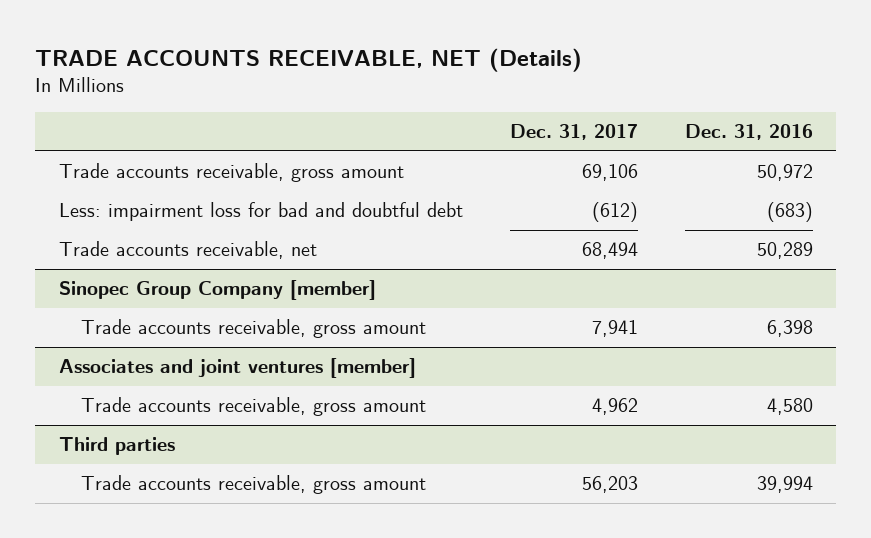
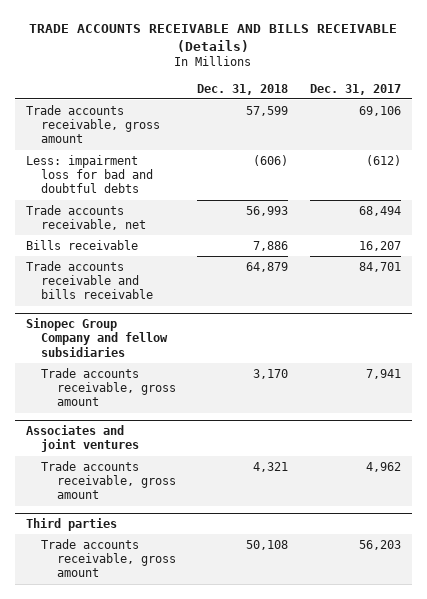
- TRADE ACCOUNTS RECEIVABLE, NET (Details)
+ TRADE ACCOUNTS RECEIVABLE AND BILLS RECEIVABLE (Details)
- | Dec. 31, 2017 | Dec. 31, 2016
+ | Dec. 31, 2018 | Dec. 31, 2017
- Less: impairment loss for bad and doubtful debt | (612) | (683)
+ Less: impairment loss for bad and doubtful debts | (606) | (612)
- Sinopec Group Company [member]
+ Bills receivable | 7,886 | 16,207
+ Trade accounts receivable and bills receivable | 64,879 | 84,701
+ Sinopec Group Company and fellow subsidiaries
- Associates and joint ventures [member]
+ Associates and joint ventures

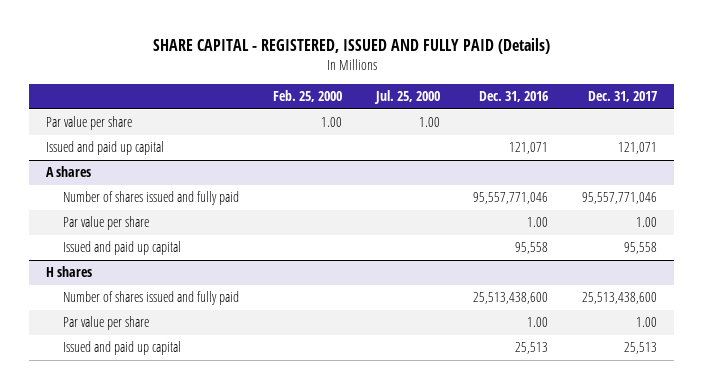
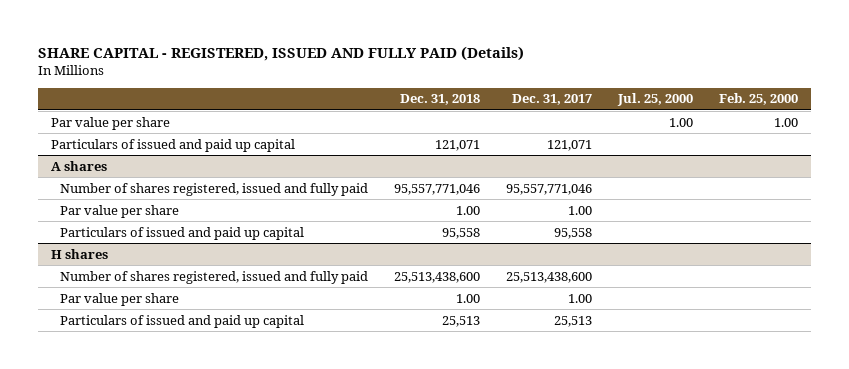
- | Feb. 25, 2000 | Jul. 25, 2000 | Dec. 31, 2016 | Dec. 31, 2017
+ | Dec. 31, 2018 | Dec. 31, 2017 | Jul. 25, 2000 | Feb. 25, 2000
- Issued and paid up capital | | | 121,071 | 121,071
+ Particulars of issued and paid up capital | 121,071 | 121,071 | |
@ A shares
- Number of shares issued and fully paid | | | 95,557,771,046 | 95,557,771,046
+ Number of shares registered, issued and fully paid | 95,557,771,046 | 95,557,771,046 | |
- Issued and paid up capital | | | 95,558 | 95,558
+ Particulars of issued and paid up capital | 95,558 | 95,558 | |
@ H shares
- Number of shares issued and fully paid | | | 25,513,438,600 | 25,513,438,600
+ Number of shares registered, issued and fully paid | 25,513,438,600 | 25,513,438,600 | |
- Issued and paid up capital | | | 25,513 | 25,513
+ Particulars of issued and paid up capital | 25,513 | 25,513 | |

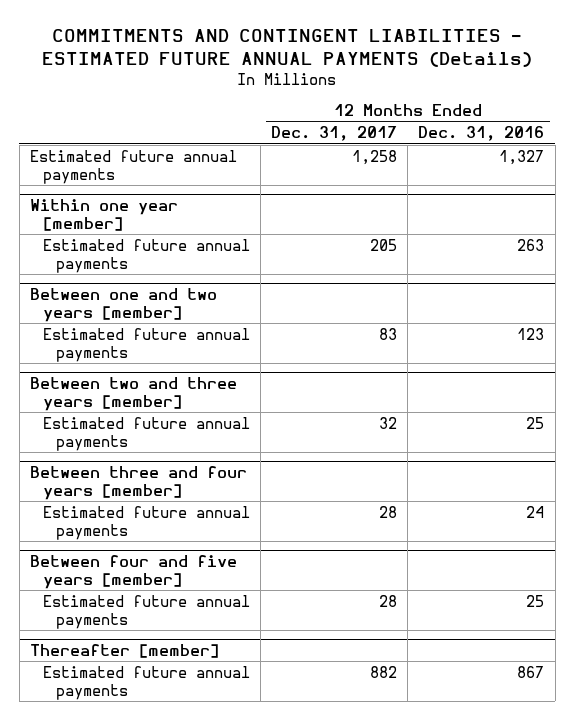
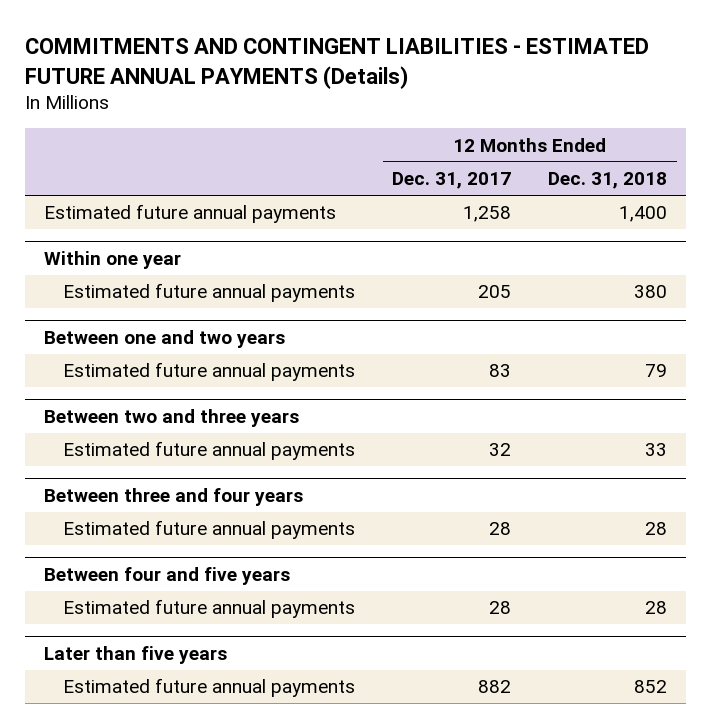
- | 12 Months Ended Dec. 31, 2017 | 12 Months Ended Dec. 31, 2016
+ | 12 Months Ended Dec. 31, 2017 | 12 Months Ended Dec. 31, 2018
- Within one year [member]
+ Within one year
- Between one and two years [member]
+ Between one and two years
- Between two and three years [member]
+ Between two and three years
- Between three and four years [member]
+ Between three and four years
- Between four and five years [member]
+ Between four and five years
- Thereafter [member]
+ Later than five years

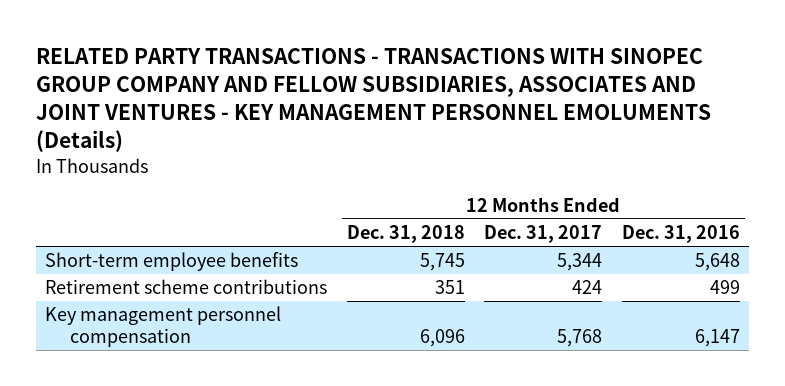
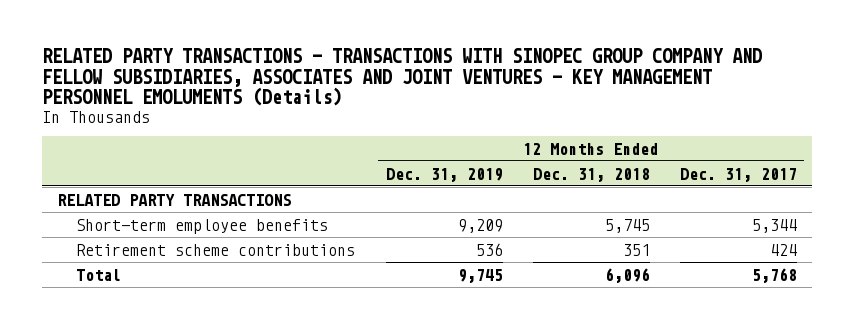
- | 12 Months Ended Dec. 31, 2018 | 12 Months Ended Dec. 31, 2017 | 12 Months Ended Dec. 31, 2016
+ | 12 Months Ended Dec. 31, 2019 | 12 Months Ended Dec. 31, 2018 | 12 Months Ended Dec. 31, 2017
+ RELATED PARTY TRANSACTIONS
- Key management personnel compensation | 6,096 | 5,768 | 6,147
+ Total | 9,745 | 6,096 | 5,768

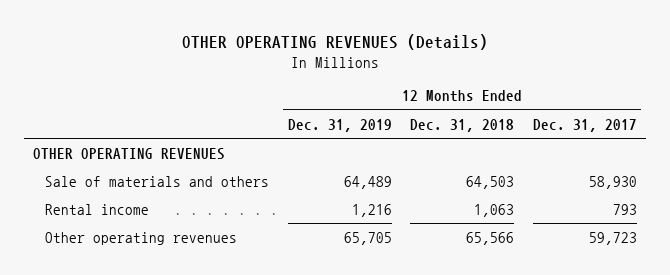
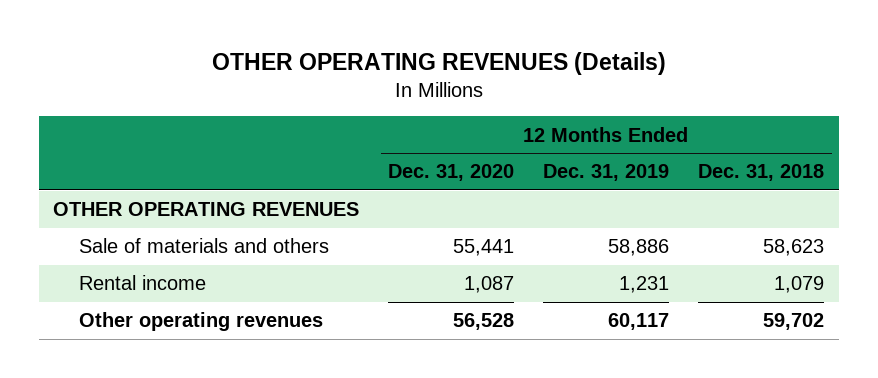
- | 12 Months Ended Dec. 31, 2019 | 12 Months Ended Dec. 31, 2018 | 12 Months Ended Dec. 31, 2017
+ | 12 Months Ended Dec. 31, 2020 | 12 Months Ended Dec. 31, 2019 | 12 Months Ended Dec. 31, 2018
- Sale of materials and others | 64,489 | 64,503 | 58,930
- Rental income | 1,216 | 1,063 | 793
- Other operating revenues | 65,705 | 65,566 | 59,723
+ Sale of materials and others | 55,441 | 58,886 | 58,623
+ Rental income | 1,087 | 1,231 | 1,079
+ Other operating revenues | 56,528 | 60,117 | 59,702

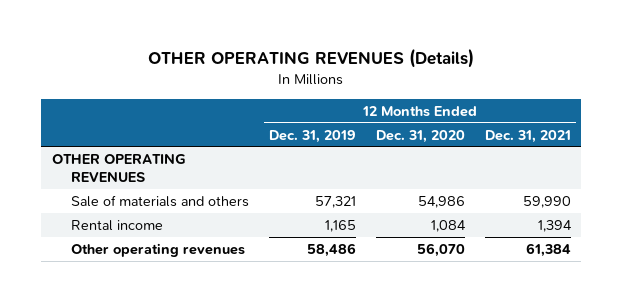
- | 12 Months Ended Dec. 31, 2020 | 12 Months Ended Dec. 31, 2019 | 12 Months Ended Dec. 31, 2018
+ | 12 Months Ended Dec. 31, 2019 | 12 Months Ended Dec. 31, 2020 | 12 Months Ended Dec. 31, 2021
- Sale of materials and others | 55,441 | 58,886 | 58,623
- Rental income | 1,087 | 1,231 | 1,079
- Other operating revenues | 56,528 | 60,117 | 59,702
+ Sale of materials and others | 57,321 | 54,986 | 59,990
+ Rental income | 1,165 | 1,084 | 1,394
+ Other operating revenues | 58,486 | 56,070 | 61,384

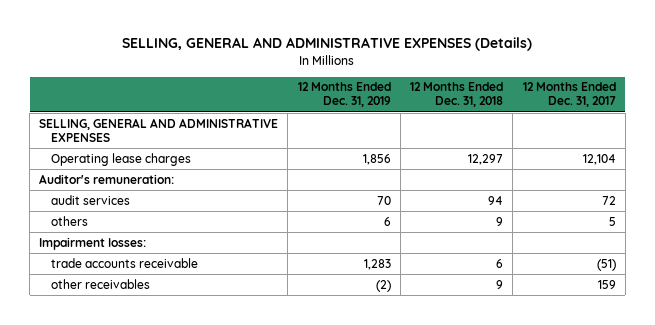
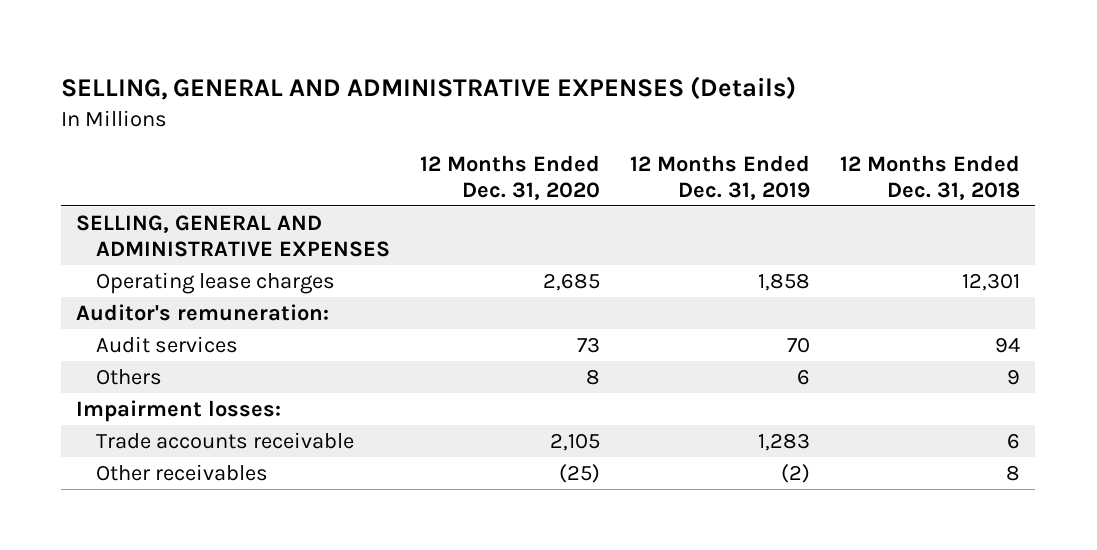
- | 12 Months Ended Dec. 31, 2019 | 12 Months Ended Dec. 31, 2018 | 12 Months Ended Dec. 31, 2017
+ | 12 Months Ended Dec. 31, 2020 | 12 Months Ended Dec. 31, 2019 | 12 Months Ended Dec. 31, 2018
- Operating lease charges | 1,856 | 12,297 | 12,104
+ Operating lease charges | 2,685 | 1,858 | 12,301
- audit services | 70 | 94 | 72
- others | 6 | 9 | 5
+ Audit services | 73 | 70 | 94
+ Others | 8 | 6 | 9
- trade accounts receivable | 1,283 | 6 | (51)
- other receivables | (2) | 9 | 159
+ Trade accounts receivable | 2,105 | 1,283 | 6
+ Other receivables | (25) | (2) | 8

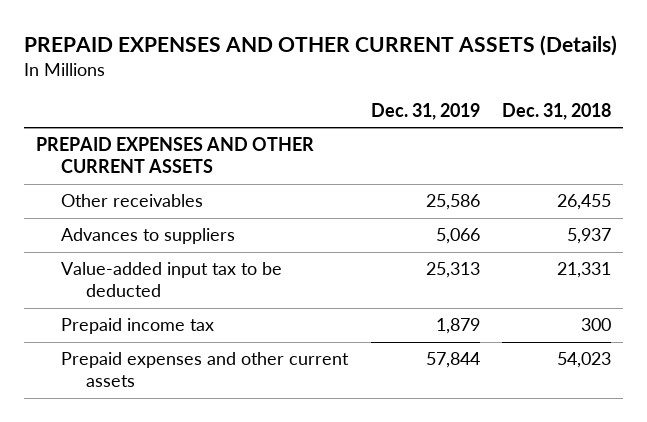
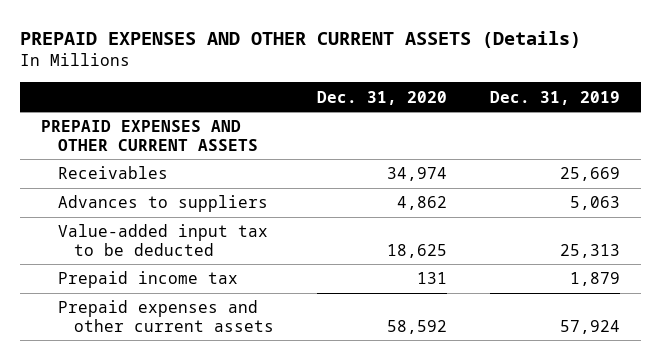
- | Dec. 31, 2019 | Dec. 31, 2018
+ | Dec. 31, 2020 | Dec. 31, 2019
- Other receivables | 25,586 | 26,455
- Advances to suppliers | 5,066 | 5,937
+ Receivables | 34,974 | 25,669
+ Advances to suppliers | 4,862 | 5,063
- Prepaid expenses and other current assets | 57,844 | 54,023
+ Prepaid expenses and other current assets | 58,592 | 57,924

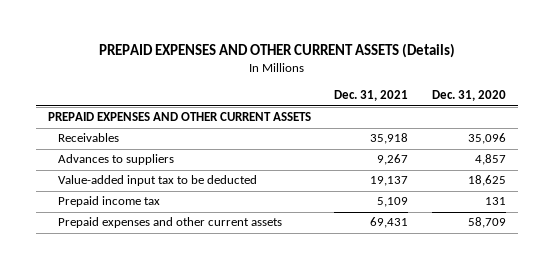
- | Dec. 31, 2020 | Dec. 31, 2019
+ | Dec. 31, 2021 | Dec. 31, 2020
- Receivables | 34,974 | 25,669
- Advances to suppliers | 4,862 | 5,063
+ Receivables | 35,918 | 35,096
+ Advances to suppliers | 9,267 | 4,857
- Prepaid expenses and other current assets | 58,592 | 57,924
+ Prepaid expenses and other current assets | 69,431 | 58,709

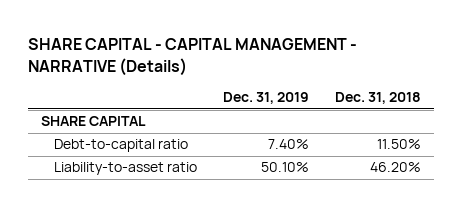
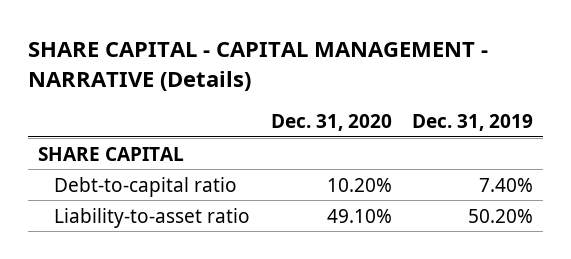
- | Dec. 31, 2019 | Dec. 31, 2018
+ | Dec. 31, 2020 | Dec. 31, 2019
- Liability-to-asset ratio | 50.10% | 46.20%
+ Liability-to-asset ratio | 49.10% | 50.20%

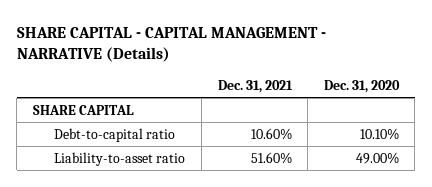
- | Dec. 31, 2020 | Dec. 31, 2019
+ | Dec. 31, 2021 | Dec. 31, 2020
- Debt-to-capital ratio | 10.20% | 7.40%
- Liability-to-asset ratio | 49.10% | 50.20%
+ Debt-to-capital ratio | 10.60% | 10.10%
+ Liability-to-asset ratio | 51.60% | 49.00%

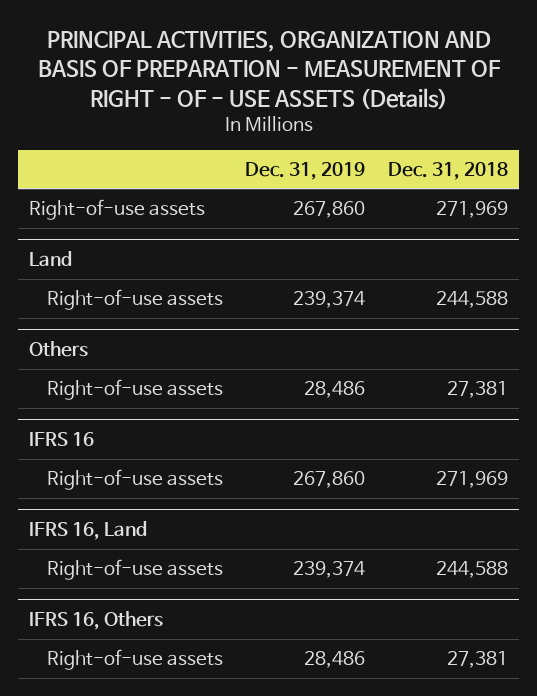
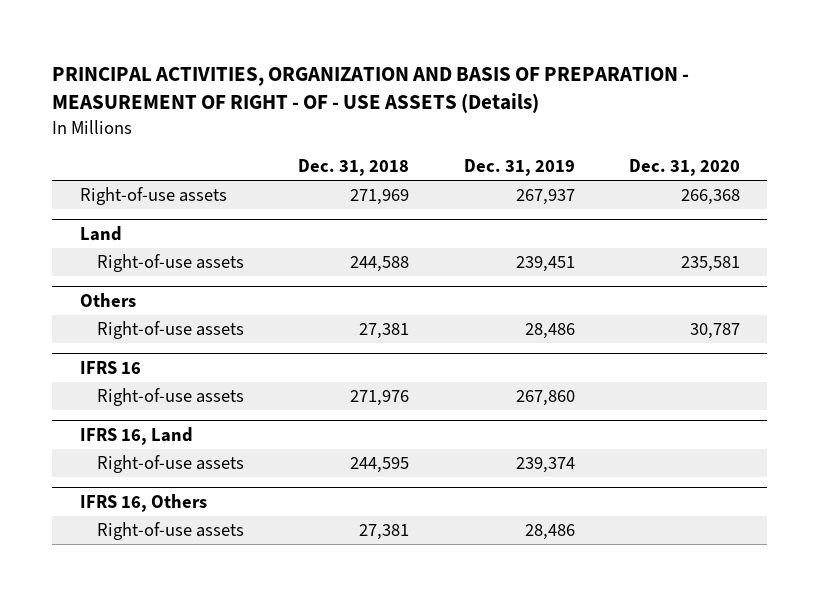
- | Dec. 31, 2019 | Dec. 31, 2018
+ | Dec. 31, 2018 | Dec. 31, 2019 | Dec. 31, 2020
- Right-of-use assets | 267,860 | 271,969
+ Right-of-use assets | 271,969 | 267,937 | 266,368
@ Land
- Right-of-use assets | 239,374 | 244,588
+ Right-of-use assets | 244,588 | 239,451 | 235,581
@ IFRS 16
- Right-of-use assets | 267,860 | 271,969
+ Right-of-use assets | 271,976 | 267,860 |
@ IFRS 16, Land
- Right-of-use assets | 239,374 | 244,588
+ Right-of-use assets | 244,595 | 239,374 |

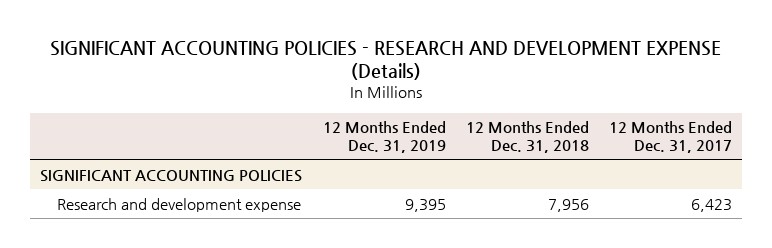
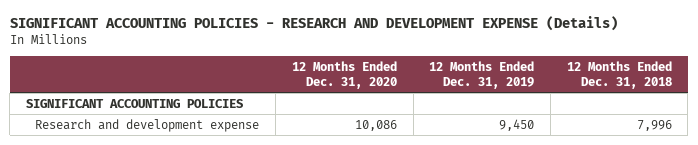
- | 12 Months Ended Dec. 31, 2019 | 12 Months Ended Dec. 31, 2018 | 12 Months Ended Dec. 31, 2017
+ | 12 Months Ended Dec. 31, 2020 | 12 Months Ended Dec. 31, 2019 | 12 Months Ended Dec. 31, 2018
- Research and development expense | 9,395 | 7,956 | 6,423
+ Research and development expense | 10,086 | 9,450 | 7,996

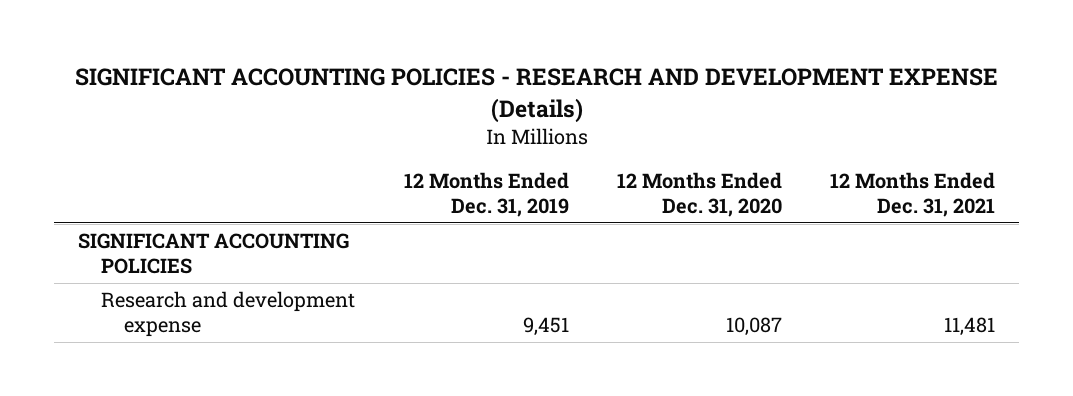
- | 12 Months Ended Dec. 31, 2020 | 12 Months Ended Dec. 31, 2019 | 12 Months Ended Dec. 31, 2018
+ | 12 Months Ended Dec. 31, 2019 | 12 Months Ended Dec. 31, 2020 | 12 Months Ended Dec. 31, 2021
- Research and development expense | 10,086 | 9,450 | 7,996
+ Research and development expense | 9,451 | 10,087 | 11,481

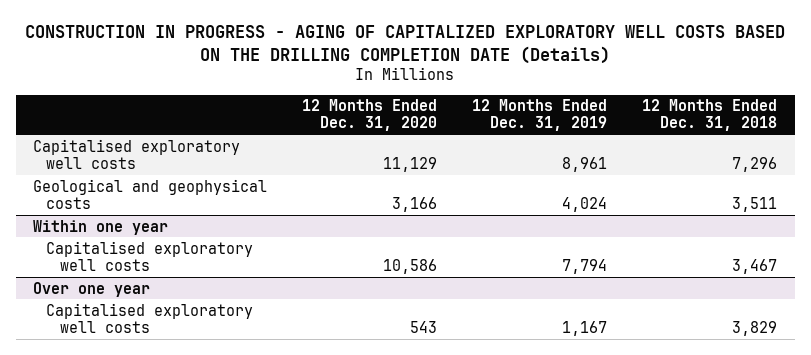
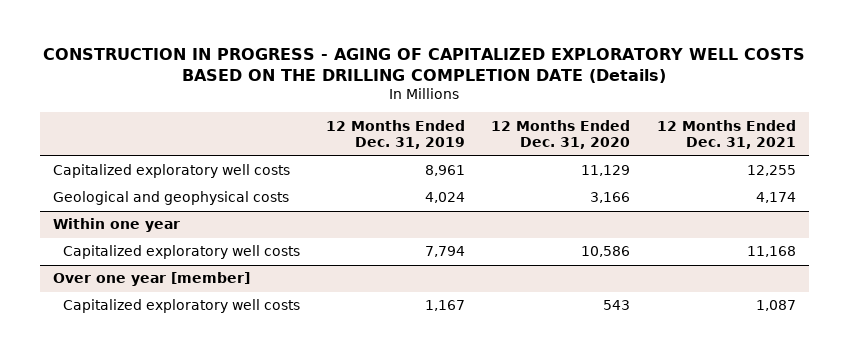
- | 12 Months Ended Dec. 31, 2020 | 12 Months Ended Dec. 31, 2019 | 12 Months Ended Dec. 31, 2018
+ | 12 Months Ended Dec. 31, 2019 | 12 Months Ended Dec. 31, 2020 | 12 Months Ended Dec. 31, 2021
- Capitalised exploratory well costs | 11,129 | 8,961 | 7,296
+ Capitalized exploratory well costs | 8,961 | 11,129 | 12,255
@ Within one year
- Capitalised exploratory well costs | 10,586 | 7,794 | 3,467
- Over one year
- Capitalised exploratory well costs | 543 | 1,167 | 3,829
@ Within one year
+ Capitalized exploratory well costs | 7,794 | 10,586 | 11,168
+ Over one year [member]
+ Capitalized exploratory well costs | 1,167 | 543 | 1,087

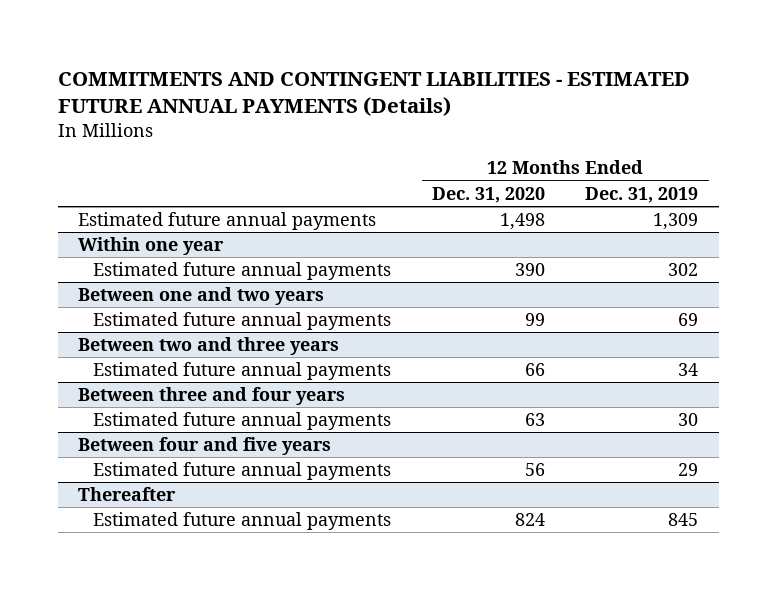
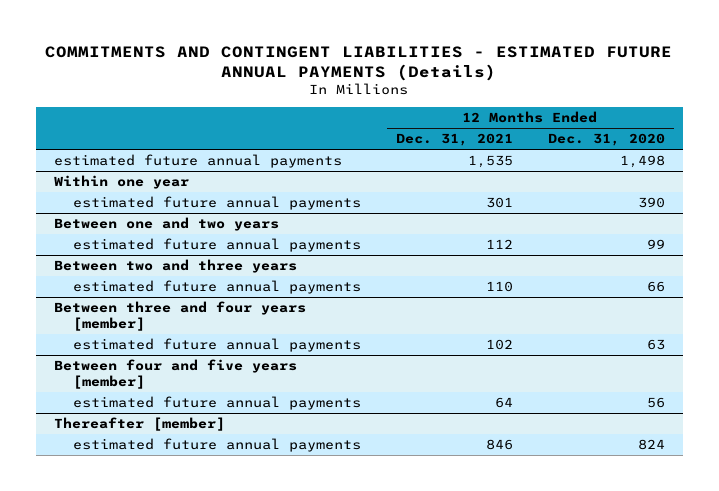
- | 12 Months Ended Dec. 31, 2020 | 12 Months Ended Dec. 31, 2019
+ | 12 Months Ended Dec. 31, 2021 | 12 Months Ended Dec. 31, 2020
- Estimated future annual payments | 1,498 | 1,309
+ estimated future annual payments | 1,535 | 1,498
@ Within one year
- Estimated future annual payments | 390 | 302
+ estimated future annual payments | 301 | 390
@ Between one and two years
- Estimated future annual payments | 99 | 69
+ estimated future annual payments | 112 | 99
@ Between two and three years
- Estimated future annual payments | 66 | 34
- Between three and four years
- Estimated future annual payments | 63 | 30
- Between four and five years
- Estimated future annual payments | 56 | 29
- Thereafter
- Estimated future annual payments | 824 | 845
@ Between two and three years
+ estimated future annual payments | 110 | 66
+ Between three and four years [member]
+ estimated future annual payments | 102 | 63
+ Between four and five years [member]
+ estimated future annual payments | 64 | 56
+ Thereafter [member]
+ estimated future annual payments | 846 | 824

